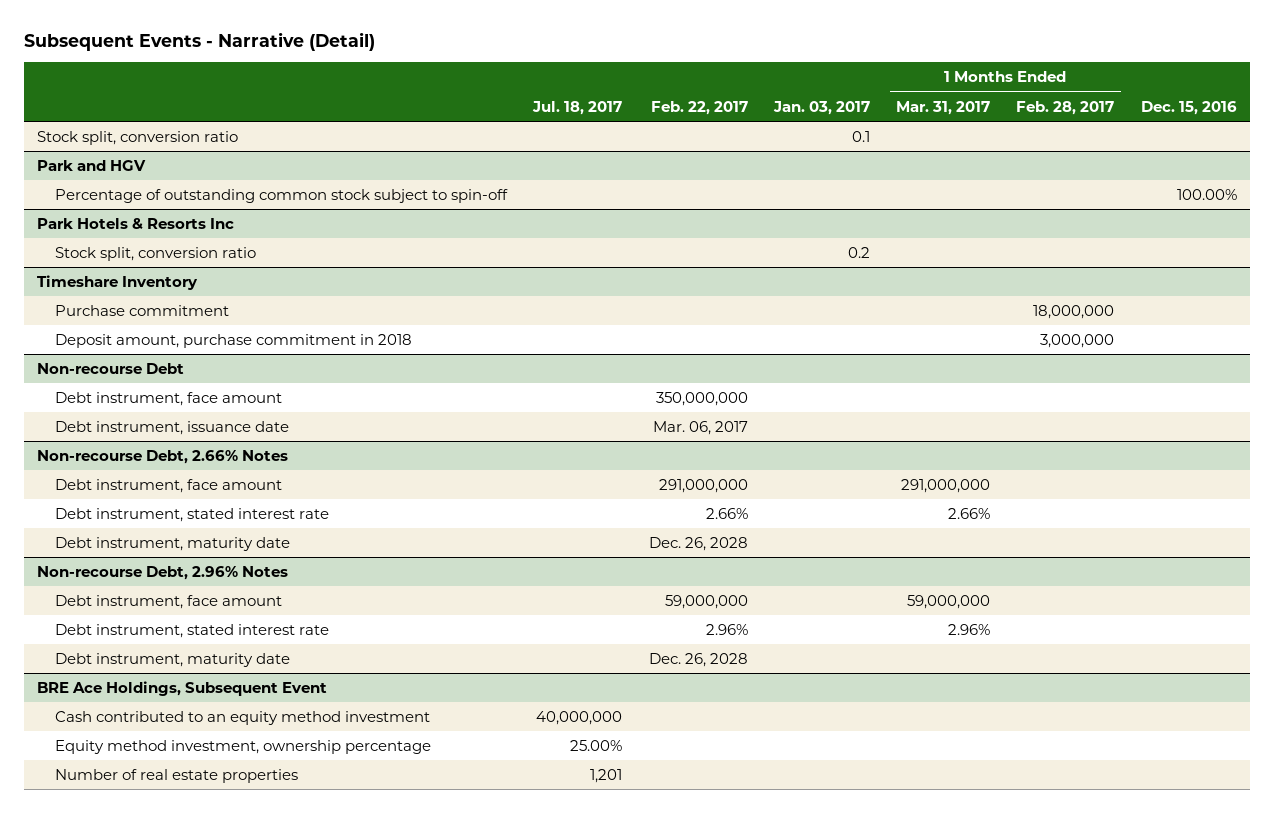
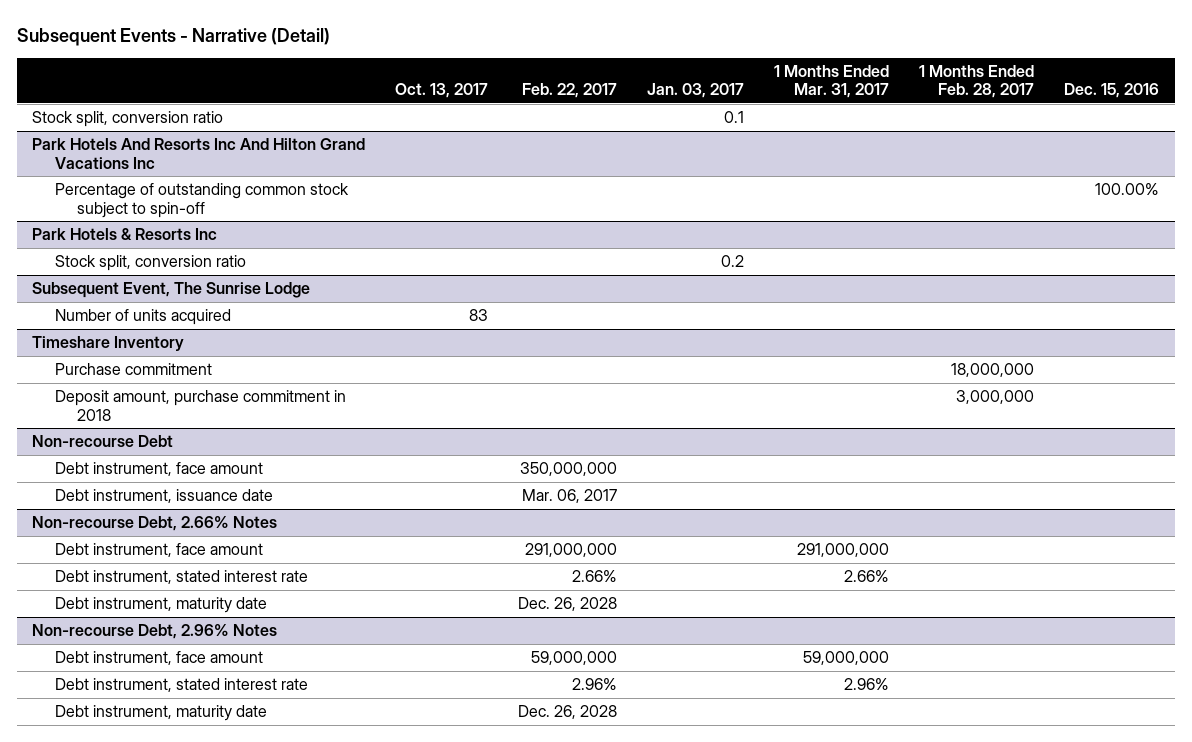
- | Jul. 18, 2017 | Feb. 22, 2017 | Jan. 03, 2017 | 1 Months Ended Mar. 31, 2017 | 1 Months Ended Feb. 28, 2017 | Dec. 15, 2016
+ | Oct. 13, 2017 | Feb. 22, 2017 | Jan. 03, 2017 | 1 Months Ended Mar. 31, 2017 | 1 Months Ended Feb. 28, 2017 | Dec. 15, 2016
- Park and HGV
+ Park Hotels And Resorts Inc And Hilton Grand Vacations Inc
+ Subsequent Event, The Sunrise Lodge
+ Number of units acquired | 83 | | | | |
- BRE Ace Holdings, Subsequent Event
- Cash contributed to an equity method investment | 40,000,000 | | | | |
- Equity method investment, ownership percentage | 25.00% | | | | |
- Number of real estate properties | 1,201 | | | | |

